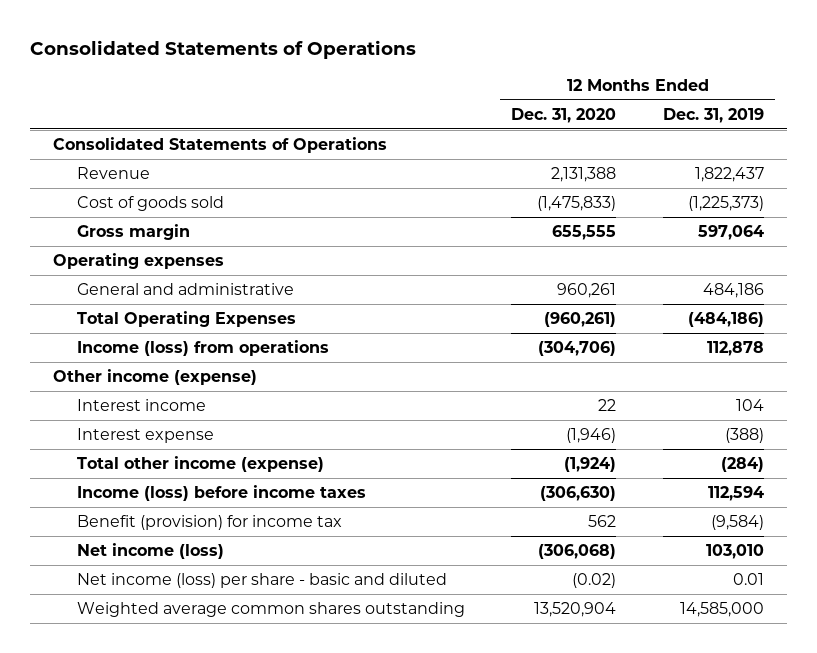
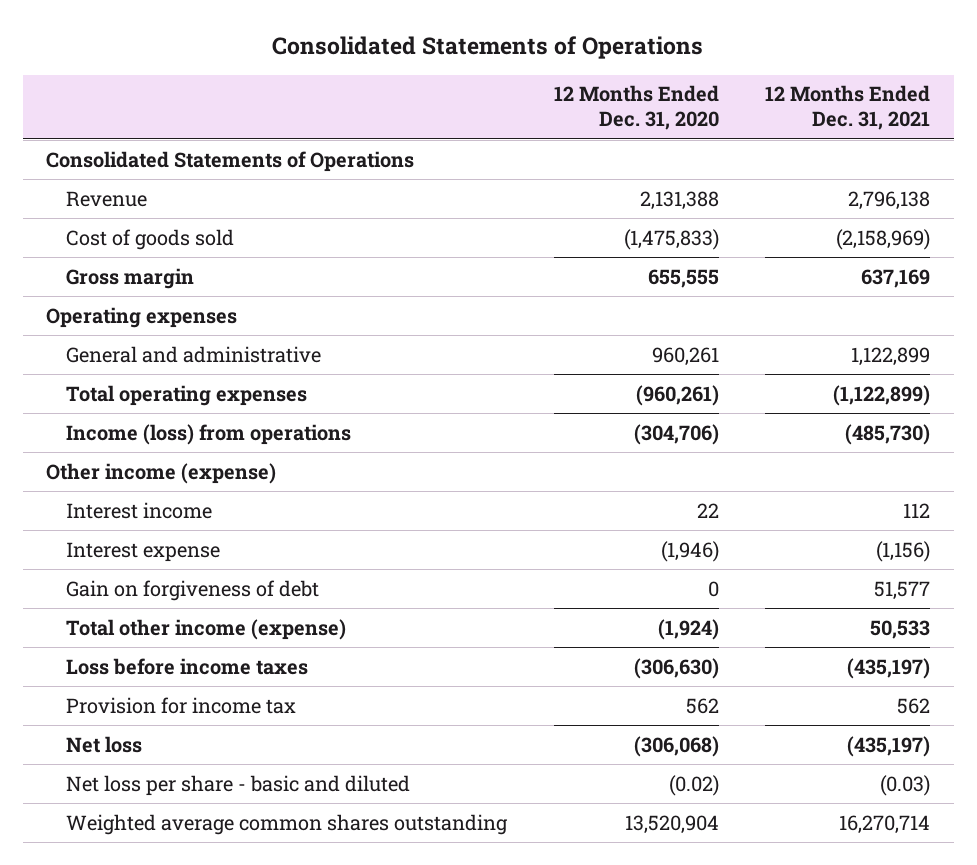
- | 12 Months Ended Dec. 31, 2020 | 12 Months Ended Dec. 31, 2019
+ | 12 Months Ended Dec. 31, 2020 | 12 Months Ended Dec. 31, 2021
- Total Operating Expenses | (960,261) | (484,186)
+ Total operating expenses | (960,261) | (1,122,899)
+ Gain on forgiveness of debt | 0 | 51,577
- Income (loss) before income taxes | (306,630) | 112,594
- Benefit (provision) for income tax | 562 | (9,584)
- Net income (loss) | (306,068) | 103,010
- Net income (loss) per share - basic and diluted | (0.02) | 0.01
+ Loss before income taxes | (306,630) | (435,197)
+ Provision for income tax | 562 | 562
+ Net loss | (306,068) | (435,197)
+ Net loss per share - basic and diluted | (0.02) | (0.03)

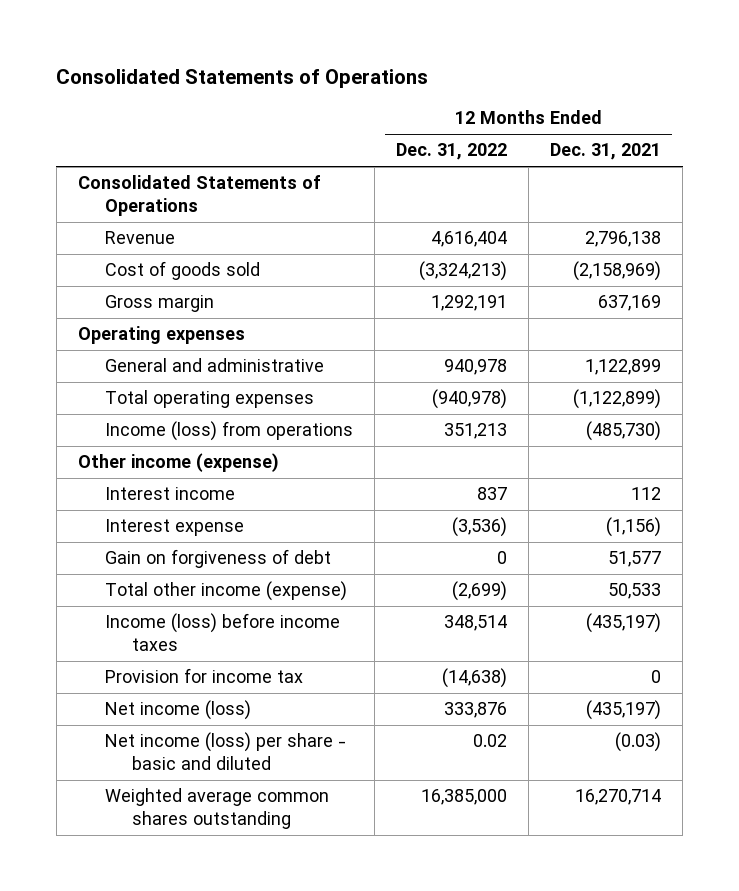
- | 12 Months Ended Dec. 31, 2020 | 12 Months Ended Dec. 31, 2021
+ | 12 Months Ended Dec. 31, 2022 | 12 Months Ended Dec. 31, 2021
- Loss before income taxes | (306,630) | (435,197)
- Provision for income tax | 562 | 562
- Net loss | (306,068) | (435,197)
- Net loss per share - basic and diluted | (0.02) | (0.03)
+ Income (loss) before income taxes | 348,514 | (435,197)
+ Provision for income tax | (14,638) | 0
+ Net income (loss) | 333,876 | (435,197)
+ Net income (loss) per share - basic and diluted | 0.02 | (0.03)

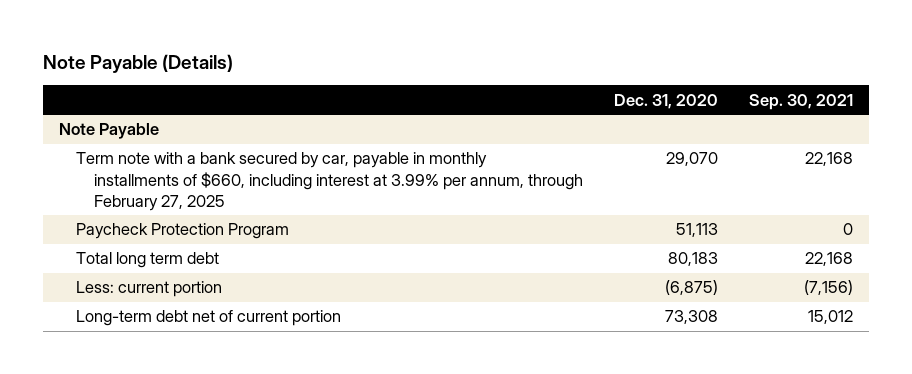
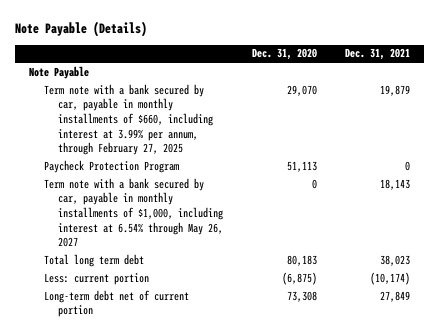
- | Dec. 31, 2020 | Sep. 30, 2021
+ | Dec. 31, 2020 | Dec. 31, 2021
+ Term note with a bank secured by car, payable in monthly installments of $1,000, including interest at 6.54% through May 26, 2027 | 0 | 18,143

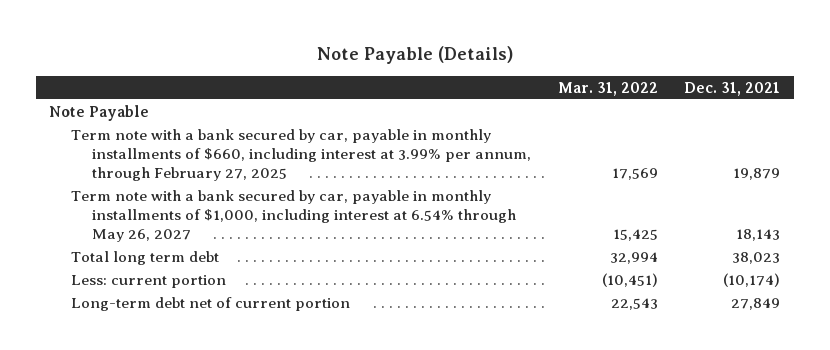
- | Dec. 31, 2020 | Dec. 31, 2021
+ | Mar. 31, 2022 | Dec. 31, 2021
- Paycheck Protection Program | 51,113 | 0

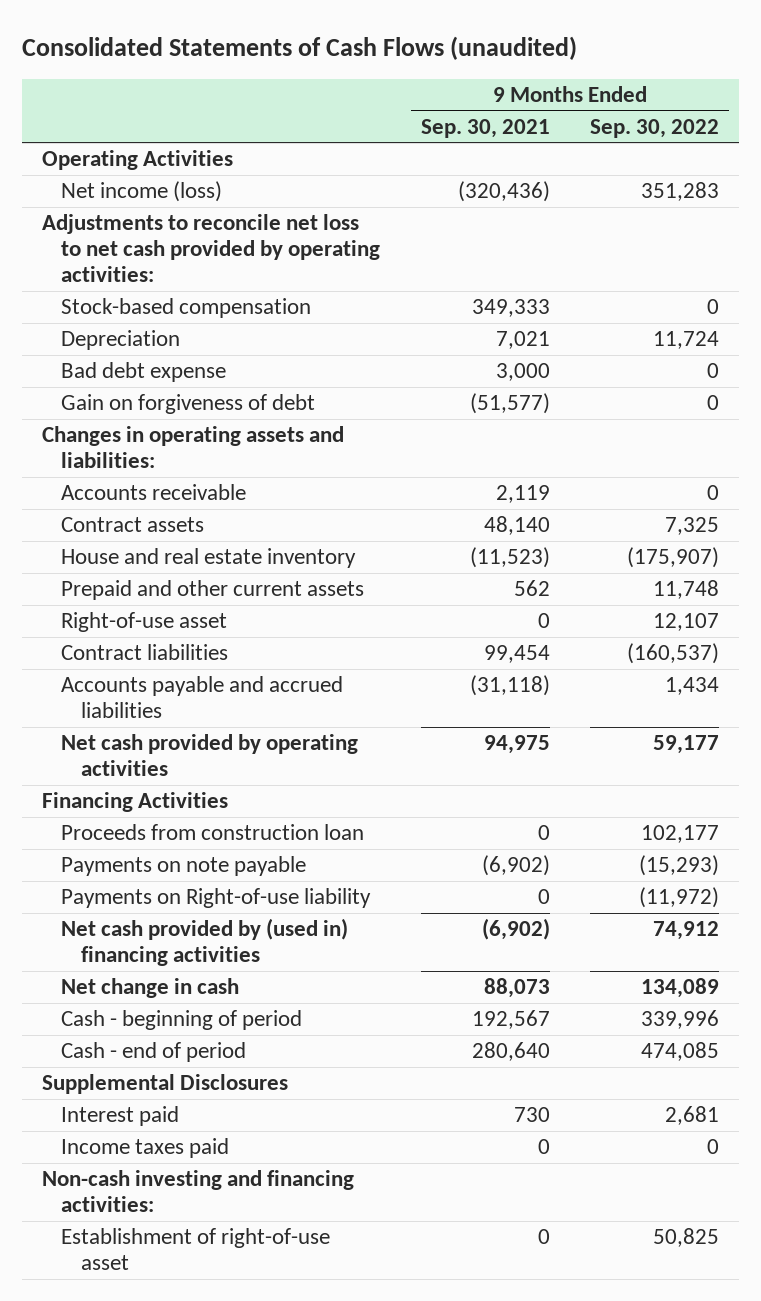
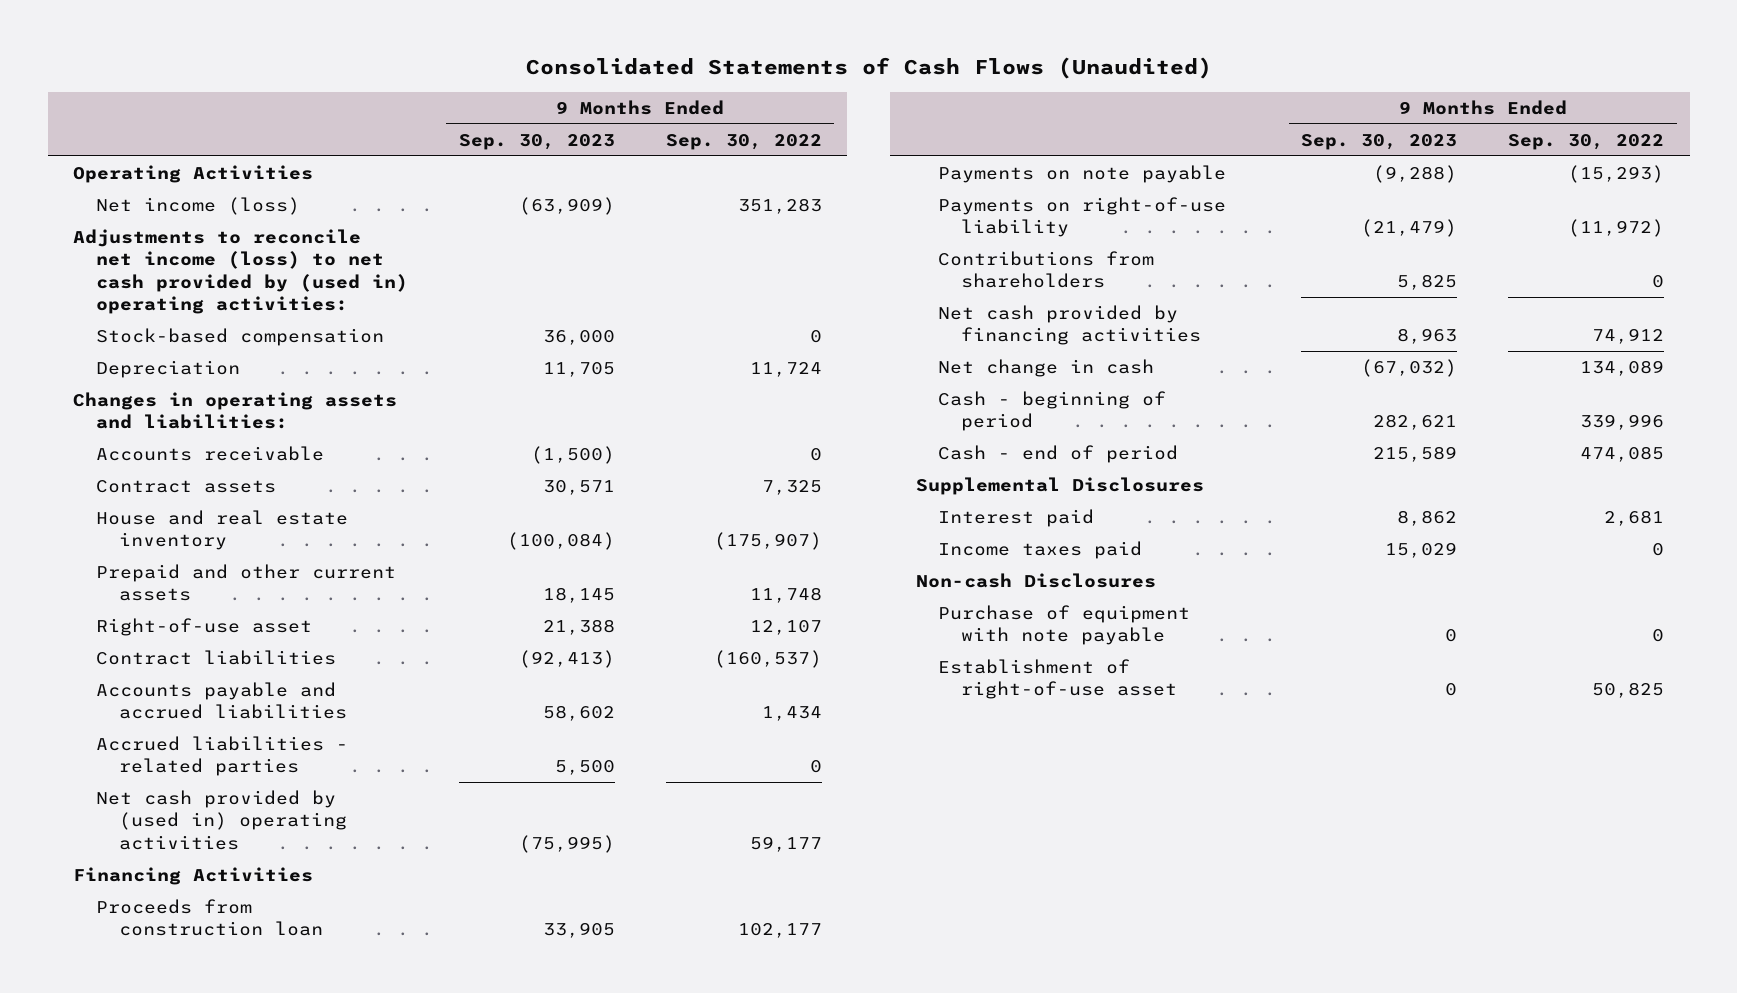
- Consolidated Statements of Cash Flows (unaudited)
+ Consolidated Statements of Cash Flows (Unaudited)
- | 9 Months Ended Sep. 30, 2021 | 9 Months Ended Sep. 30, 2022
+ | 9 Months Ended Sep. 30, 2023 | 9 Months Ended Sep. 30, 2022
- Adjustments to reconcile net loss to net cash provided by operating activities:
+ Adjustments to reconcile net income (loss) to net cash provided by (used in) operating activities:
- Bad debt expense | 3,000 | 0
- Gain on forgiveness of debt | (51,577) | 0
- Net cash provided by operating activities | 94,975 | 59,177
+ Accrued liabilities - related parties | 5,500 | 0
+ Net cash provided by (used in) operating activities | (75,995) | 59,177
- Payments on Right-of-use liability | 0 | (11,972)
- Net cash provided by (used in) financing activities | (6,902) | 74,912
+ Payments on right-of-use liability | (21,479) | (11,972)
+ Contributions from shareholders | 5,825 | 0
+ Net cash provided by financing activities | 8,963 | 74,912
- Non-cash investing and financing activities:
+ Non-cash Disclosures
+ Purchase of equipment with note payable | 0 | 0

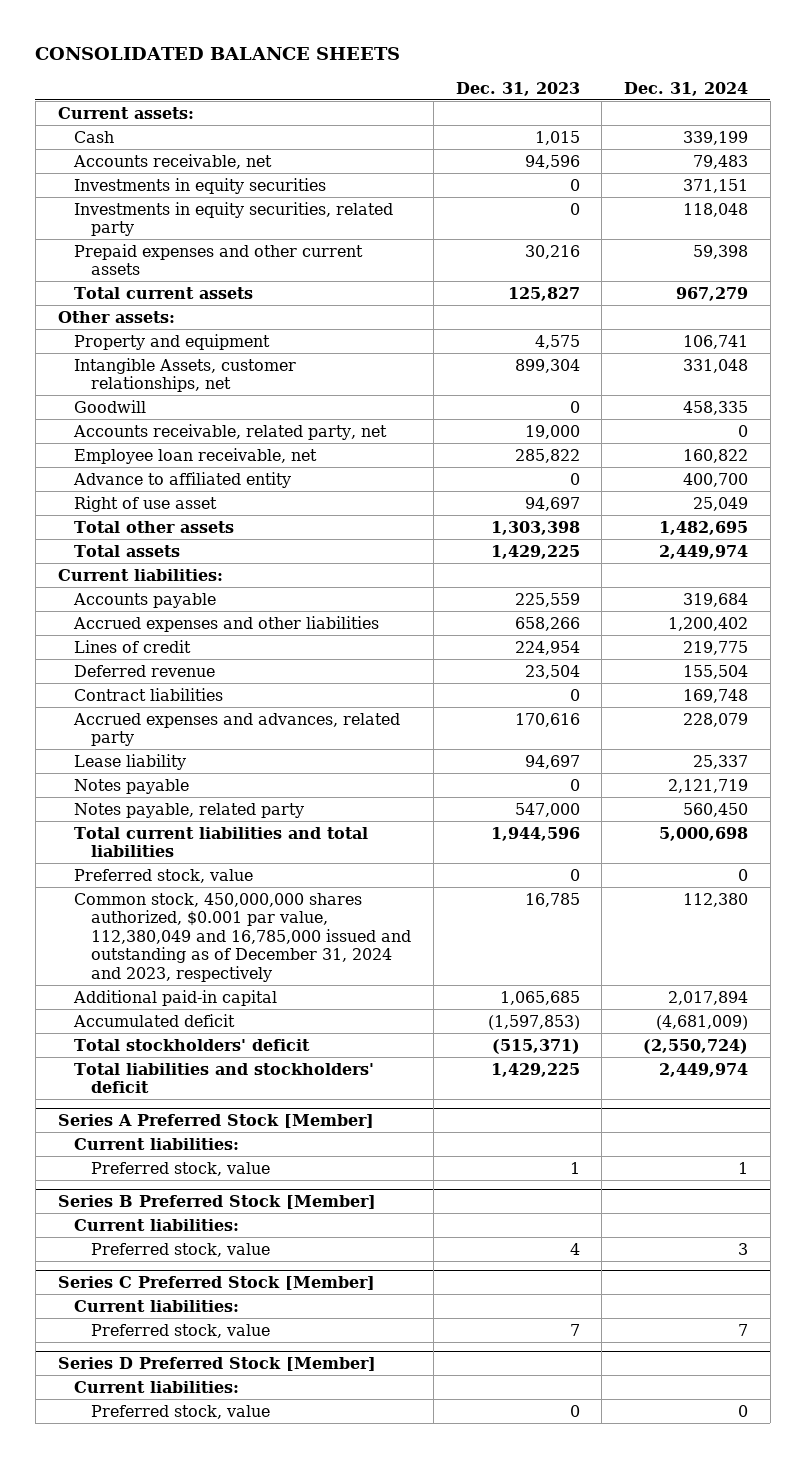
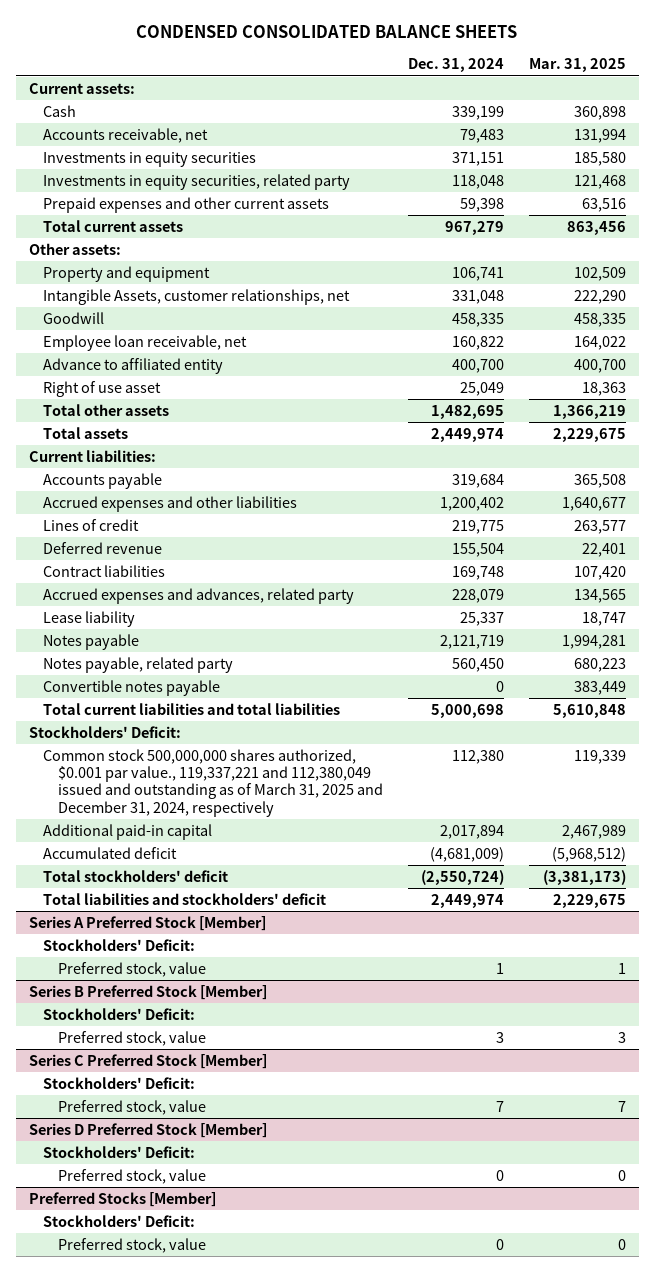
- CONSOLIDATED BALANCE SHEETS
+ CONDENSED CONSOLIDATED BALANCE SHEETS
- | Dec. 31, 2023 | Dec. 31, 2024
+ | Dec. 31, 2024 | Mar. 31, 2025
- Accounts receivable, related party, net | 19,000 | 0
+ Convertible notes payable | 0 | 383,449
- Preferred stock, value | 0 | 0
- Common stock, 450,000,000 shares authorized, $0.001 par value, 112,380,049 and 16,785,000 issued and outstanding as of December 31, 2024 and 2023, respectively | 16,785 | 112,380
+ Stockholders' Deficit:
+ Common stock 500,000,000 shares authorized, $0.001 par value., 119,337,221 and 112,380,049 issued and outstanding as of March 31, 2025 and December 31, 2024, respectively | 112,380 | 119,339
@ Series A Preferred Stock [Member]
- Current liabilities:
+ Stockholders' Deficit:
@ Series B Preferred Stock [Member]
- Current liabilities:
+ Stockholders' Deficit:
@ Series C Preferred Stock [Member]
- Current liabilities:
+ Stockholders' Deficit:
@ Series D Preferred Stock [Member]
- Current liabilities:
+ Stockholders' Deficit:
+ Preferred Stocks [Member]
+ Stockholders' Deficit:
+ Preferred stock, value | 0 | 0

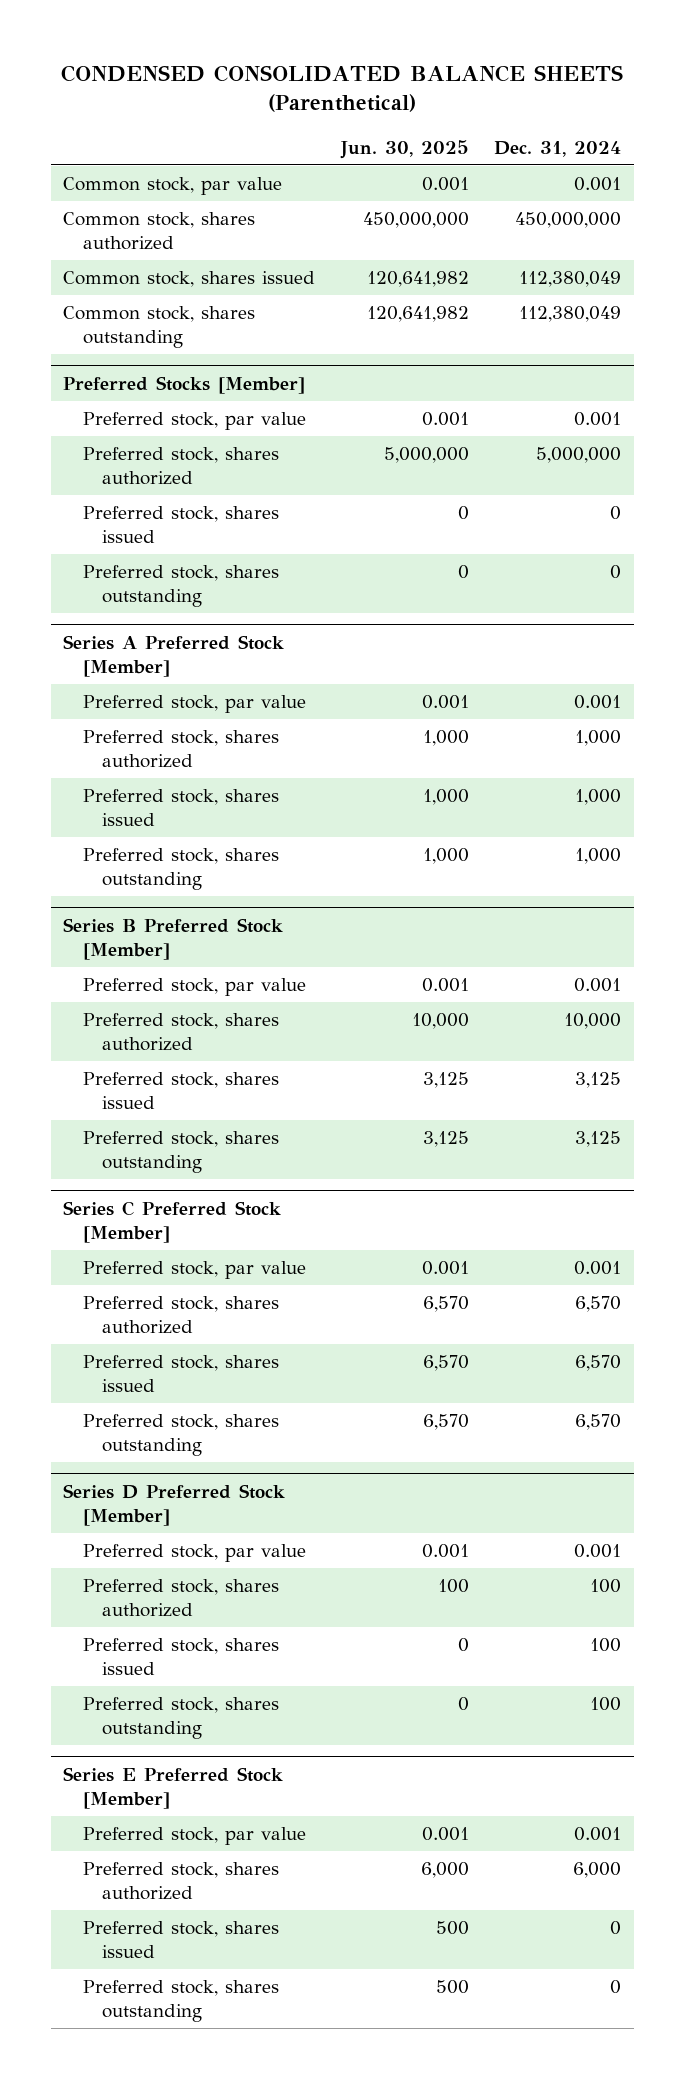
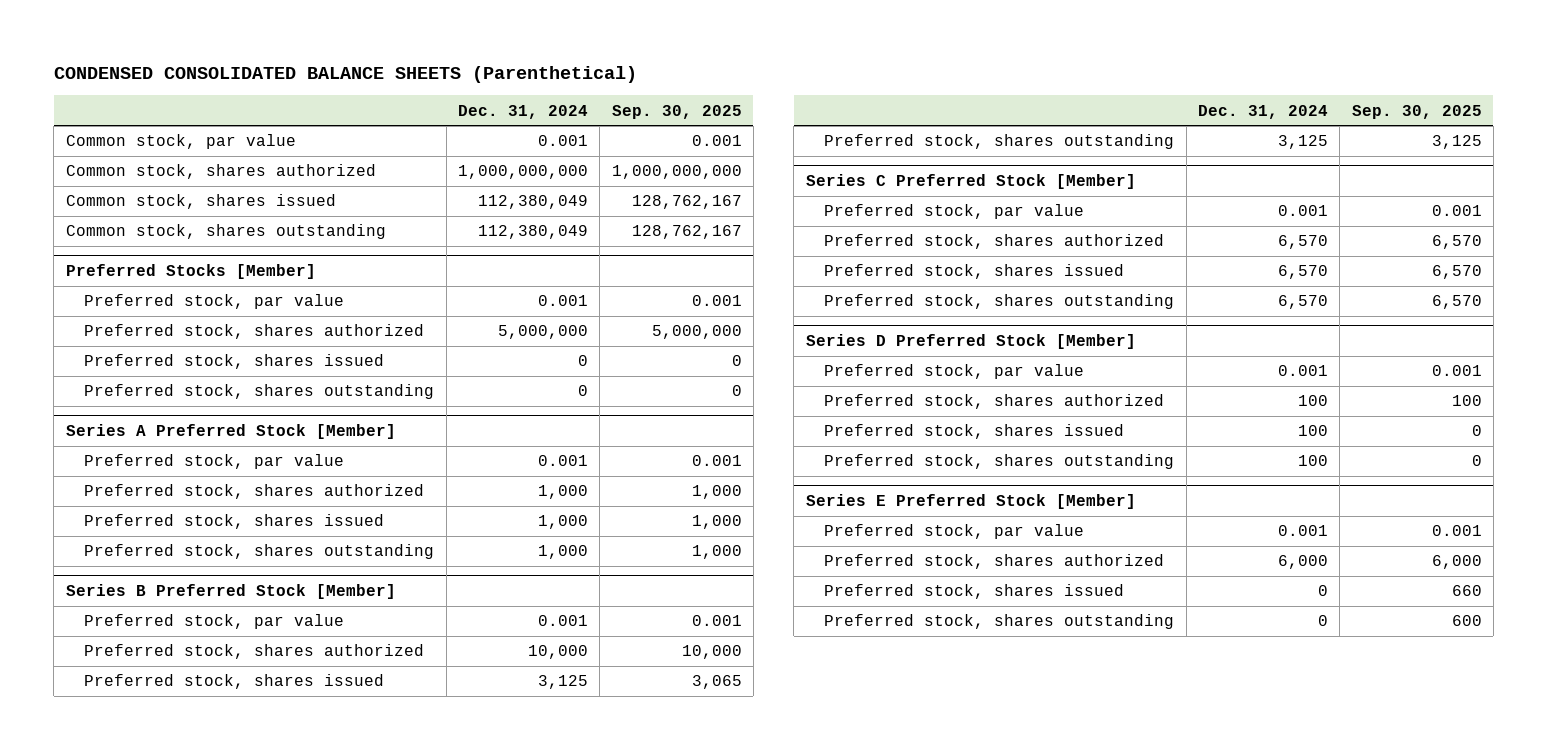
- | Jun. 30, 2025 | Dec. 31, 2024
+ | Dec. 31, 2024 | Sep. 30, 2025
- Common stock, shares authorized | 450,000,000 | 450,000,000
+ Common stock, shares authorized | 1,000,000,000 | 1,000,000,000

